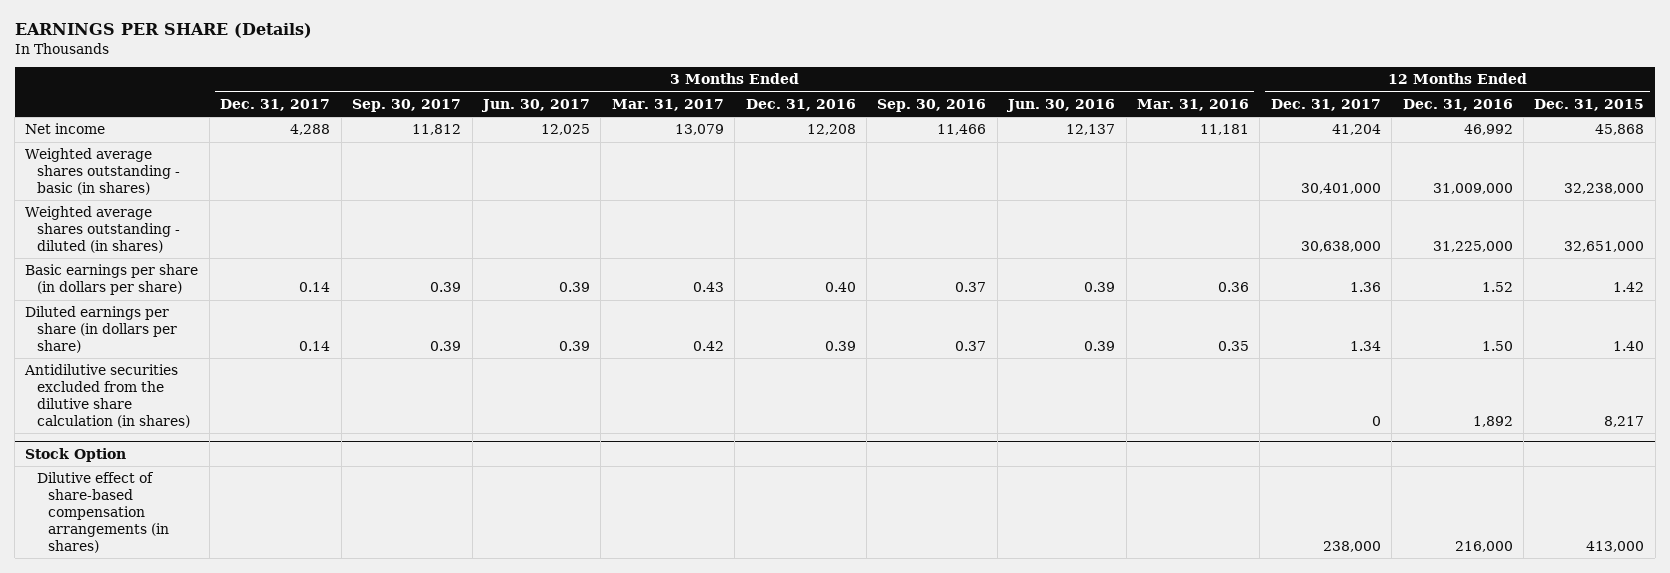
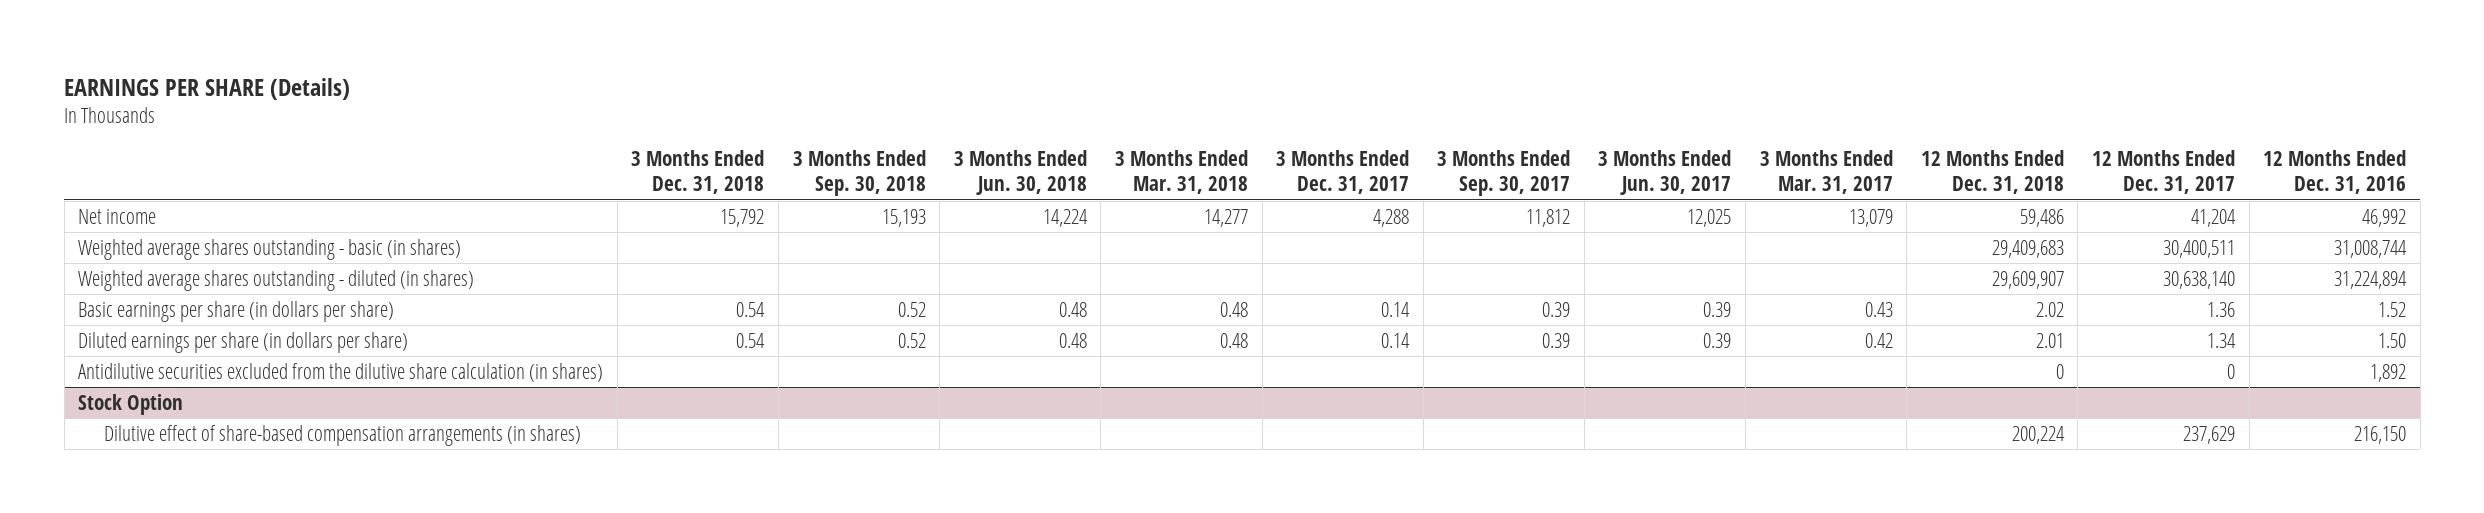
- | 3 Months Ended Dec. 31, 2017 | 3 Months Ended Sep. 30, 2017 | 3 Months Ended Jun. 30, 2017 | 3 Months Ended Mar. 31, 2017 | 3 Months Ended Dec. 31, 2016 | 3 Months Ended Sep. 30, 2016 | 3 Months Ended Jun. 30, 2016 | 3 Months Ended Mar. 31, 2016 | 12 Months Ended Dec. 31, 2017 | 12 Months Ended Dec. 31, 2016 | 12 Months Ended Dec. 31, 2015
+ | 3 Months Ended Dec. 31, 2018 | 3 Months Ended Sep. 30, 2018 | 3 Months Ended Jun. 30, 2018 | 3 Months Ended Mar. 31, 2018 | 3 Months Ended Dec. 31, 2017 | 3 Months Ended Sep. 30, 2017 | 3 Months Ended Jun. 30, 2017 | 3 Months Ended Mar. 31, 2017 | 12 Months Ended Dec. 31, 2018 | 12 Months Ended Dec. 31, 2017 | 12 Months Ended Dec. 31, 2016
- Weighted average shares outstanding - basic (in shares) | | | | | | | | | 30,401,000 | 31,009,000 | 32,238,000
- Weighted average shares outstanding - diluted (in shares) | | | | | | | | | 30,638,000 | 31,225,000 | 32,651,000
+ Weighted average shares outstanding - basic (in shares) | | | | | | | | | 29,409,683 | 30,400,511 | 31,008,744
+ Weighted average shares outstanding - diluted (in shares) | | | | | | | | | 29,609,907 | 30,638,140 | 31,224,894
@ Stock Option
- Dilutive effect of share-based compensation arrangements (in shares) | | | | | | | | | 238,000 | 216,000 | 413,000
+ Dilutive effect of share-based compensation arrangements (in shares) | | | | | | | | | 200,224 | 237,629 | 216,150

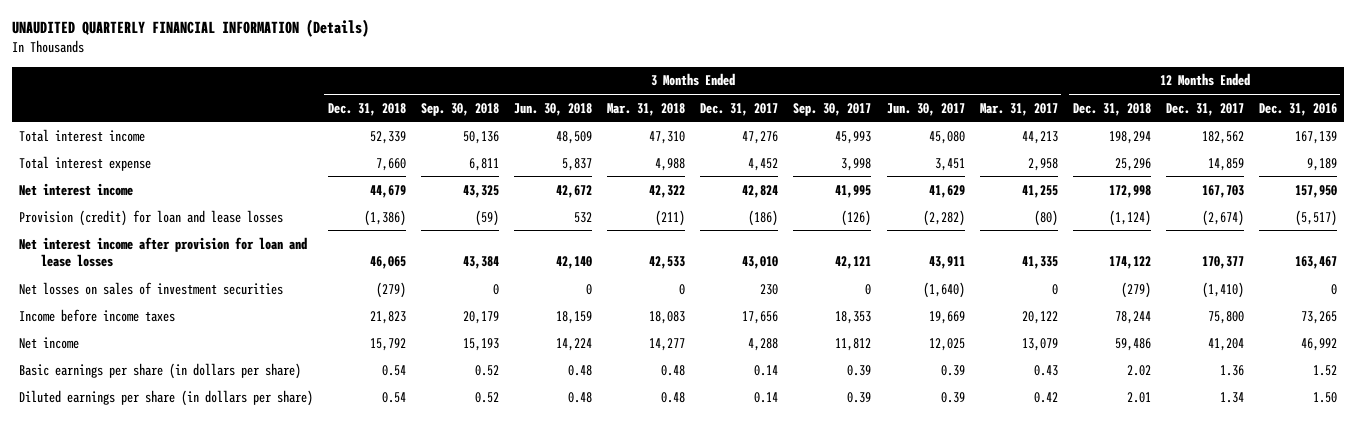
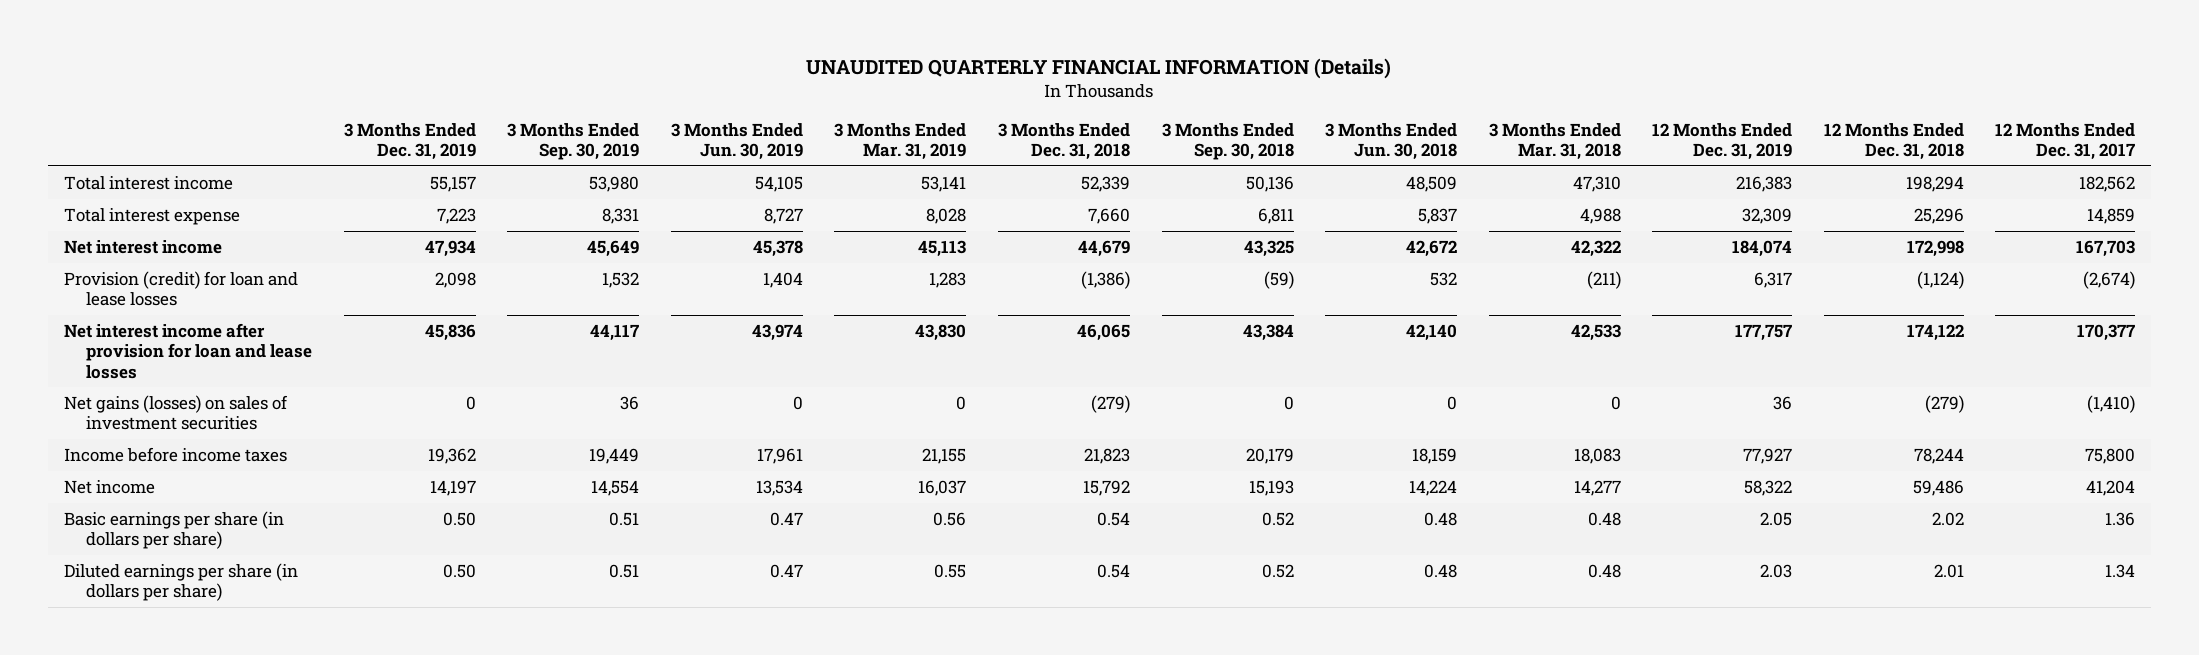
- | 3 Months Ended Dec. 31, 2018 | 3 Months Ended Sep. 30, 2018 | 3 Months Ended Jun. 30, 2018 | 3 Months Ended Mar. 31, 2018 | 3 Months Ended Dec. 31, 2017 | 3 Months Ended Sep. 30, 2017 | 3 Months Ended Jun. 30, 2017 | 3 Months Ended Mar. 31, 2017 | 12 Months Ended Dec. 31, 2018 | 12 Months Ended Dec. 31, 2017 | 12 Months Ended Dec. 31, 2016
+ | 3 Months Ended Dec. 31, 2019 | 3 Months Ended Sep. 30, 2019 | 3 Months Ended Jun. 30, 2019 | 3 Months Ended Mar. 31, 2019 | 3 Months Ended Dec. 31, 2018 | 3 Months Ended Sep. 30, 2018 | 3 Months Ended Jun. 30, 2018 | 3 Months Ended Mar. 31, 2018 | 12 Months Ended Dec. 31, 2019 | 12 Months Ended Dec. 31, 2018 | 12 Months Ended Dec. 31, 2017
- Net losses on sales of investment securities | (279) | 0 | 0 | 0 | 230 | 0 | (1,640) | 0 | (279) | (1,410) | 0
+ Net gains (losses) on sales of investment securities | 0 | 36 | 0 | 0 | (279) | 0 | 0 | 0 | 36 | (279) | (1,410)

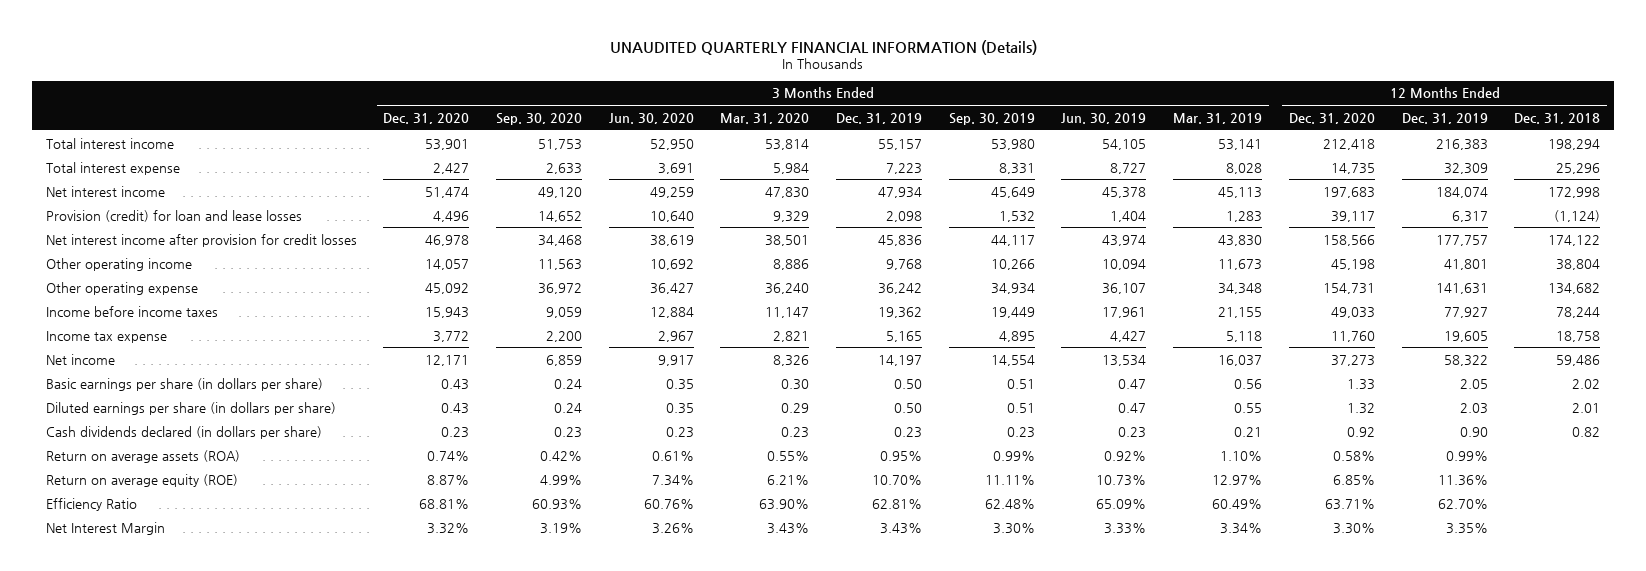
- | 3 Months Ended Dec. 31, 2019 | 3 Months Ended Sep. 30, 2019 | 3 Months Ended Jun. 30, 2019 | 3 Months Ended Mar. 31, 2019 | 3 Months Ended Dec. 31, 2018 | 3 Months Ended Sep. 30, 2018 | 3 Months Ended Jun. 30, 2018 | 3 Months Ended Mar. 31, 2018 | 12 Months Ended Dec. 31, 2019 | 12 Months Ended Dec. 31, 2018 | 12 Months Ended Dec. 31, 2017
+ | 3 Months Ended Dec. 31, 2020 | 3 Months Ended Sep. 30, 2020 | 3 Months Ended Jun. 30, 2020 | 3 Months Ended Mar. 31, 2020 | 3 Months Ended Dec. 31, 2019 | 3 Months Ended Sep. 30, 2019 | 3 Months Ended Jun. 30, 2019 | 3 Months Ended Mar. 31, 2019 | 12 Months Ended Dec. 31, 2020 | 12 Months Ended Dec. 31, 2019 | 12 Months Ended Dec. 31, 2018
- Net interest income after provision for loan and lease losses | 45,836 | 44,117 | 43,974 | 43,830 | 46,065 | 43,384 | 42,140 | 42,533 | 177,757 | 174,122 | 170,377
- Net gains (losses) on sales of investment securities | 0 | 36 | 0 | 0 | (279) | 0 | 0 | 0 | 36 | (279) | (1,410)
+ Net interest income after provision for credit losses | 46,978 | 34,468 | 38,619 | 38,501 | 45,836 | 44,117 | 43,974 | 43,830 | 158,566 | 177,757 | 174,122
+ Other operating income | 14,057 | 11,563 | 10,692 | 8,886 | 9,768 | 10,266 | 10,094 | 11,673 | 45,198 | 41,801 | 38,804
+ Other operating expense | 45,092 | 36,972 | 36,427 | 36,240 | 36,242 | 34,934 | 36,107 | 34,348 | 154,731 | 141,631 | 134,682
+ Income tax expense | 3,772 | 2,200 | 2,967 | 2,821 | 5,165 | 4,895 | 4,427 | 5,118 | 11,760 | 19,605 | 18,758
+ Cash dividends declared (in dollars per share) | 0.23 | 0.23 | 0.23 | 0.23 | 0.23 | 0.23 | 0.23 | 0.21 | 0.92 | 0.90 | 0.82
+ Return on average assets (ROA) | 0.74% | 0.42% | 0.61% | 0.55% | 0.95% | 0.99% | 0.92% | 1.10% | 0.58% | 0.99% |
+ Return on average equity (ROE) | 8.87% | 4.99% | 7.34% | 6.21% | 10.70% | 11.11% | 10.73% | 12.97% | 6.85% | 11.36% |
+ Efficiency Ratio | 68.81% | 60.93% | 60.76% | 63.90% | 62.81% | 62.48% | 65.09% | 60.49% | 63.71% | 62.70% |
+ Net Interest Margin | 3.32% | 3.19% | 3.26% | 3.43% | 3.43% | 3.30% | 3.33% | 3.34% | 3.30% | 3.35% |

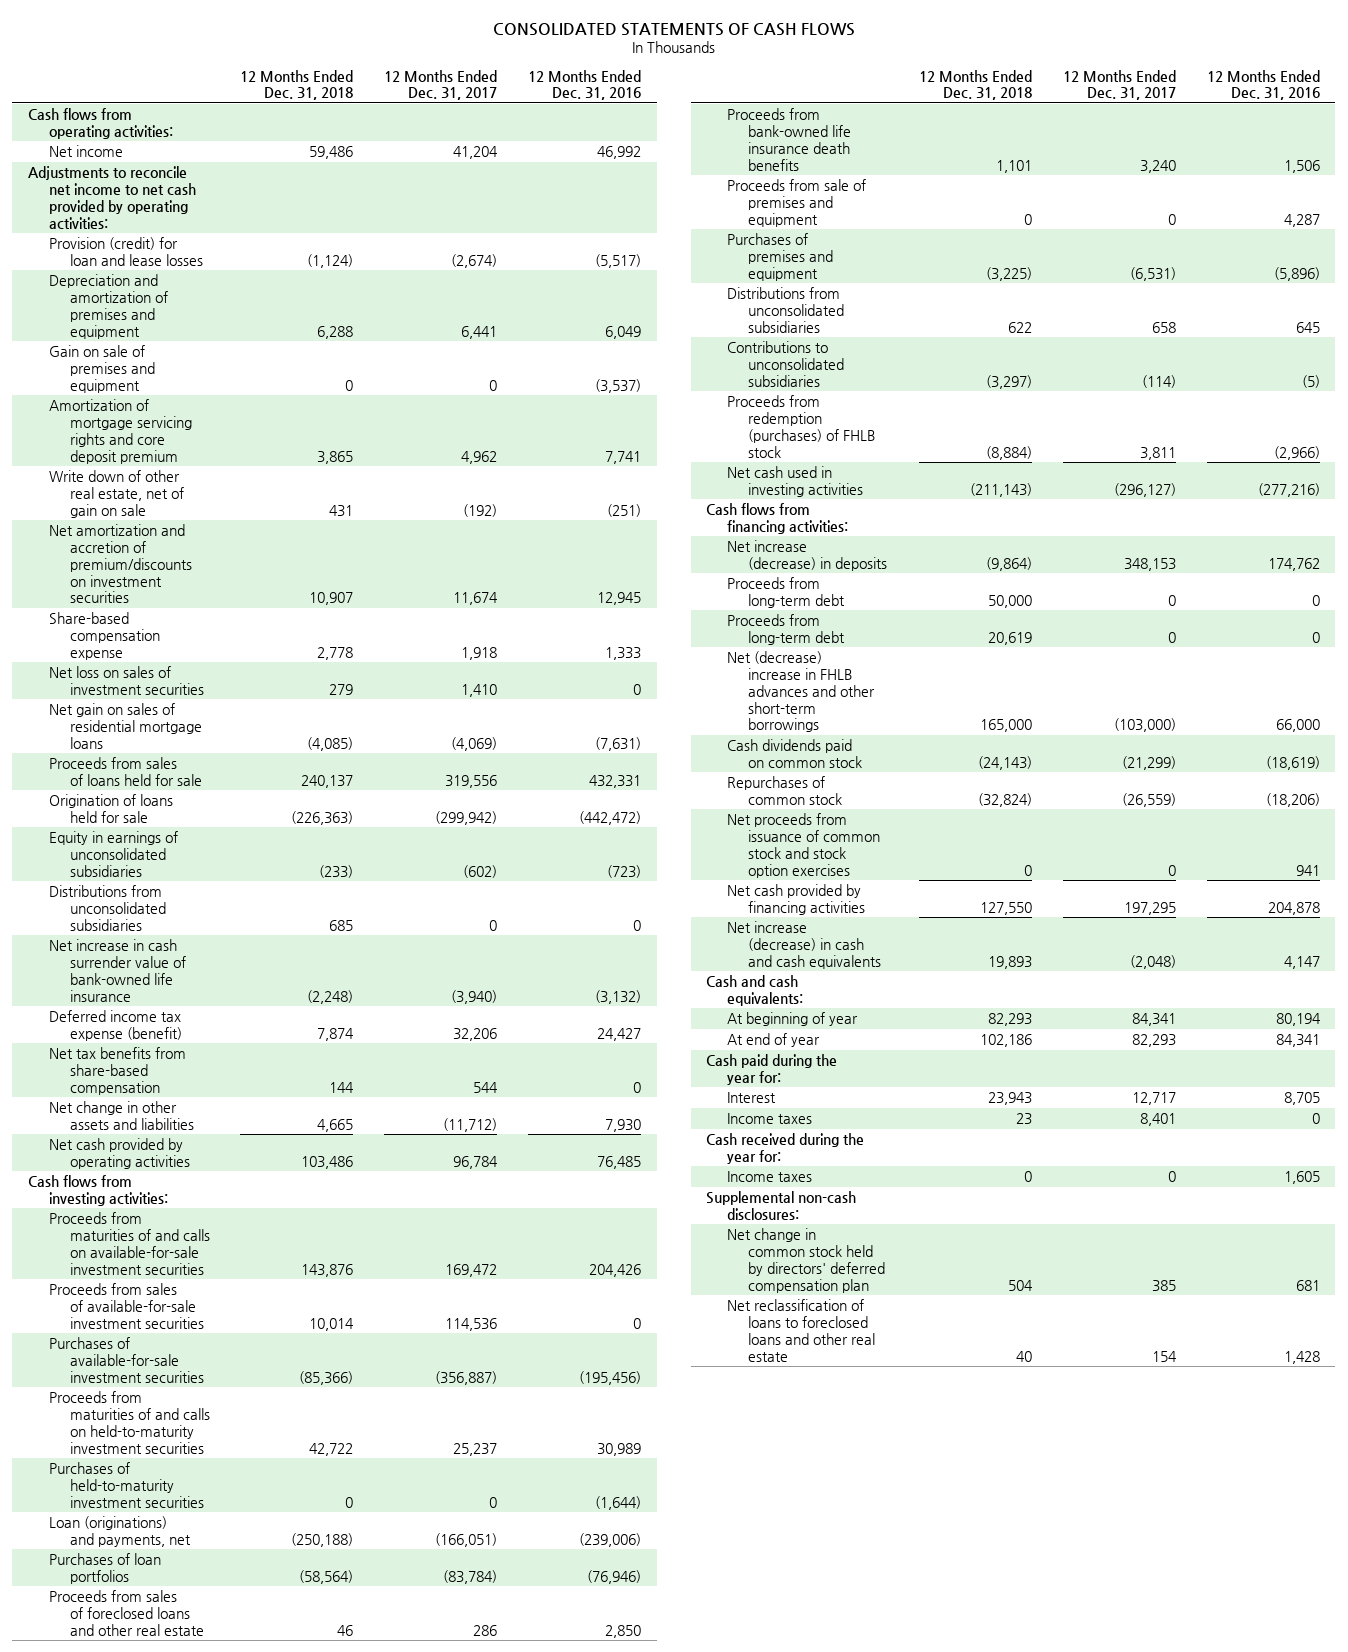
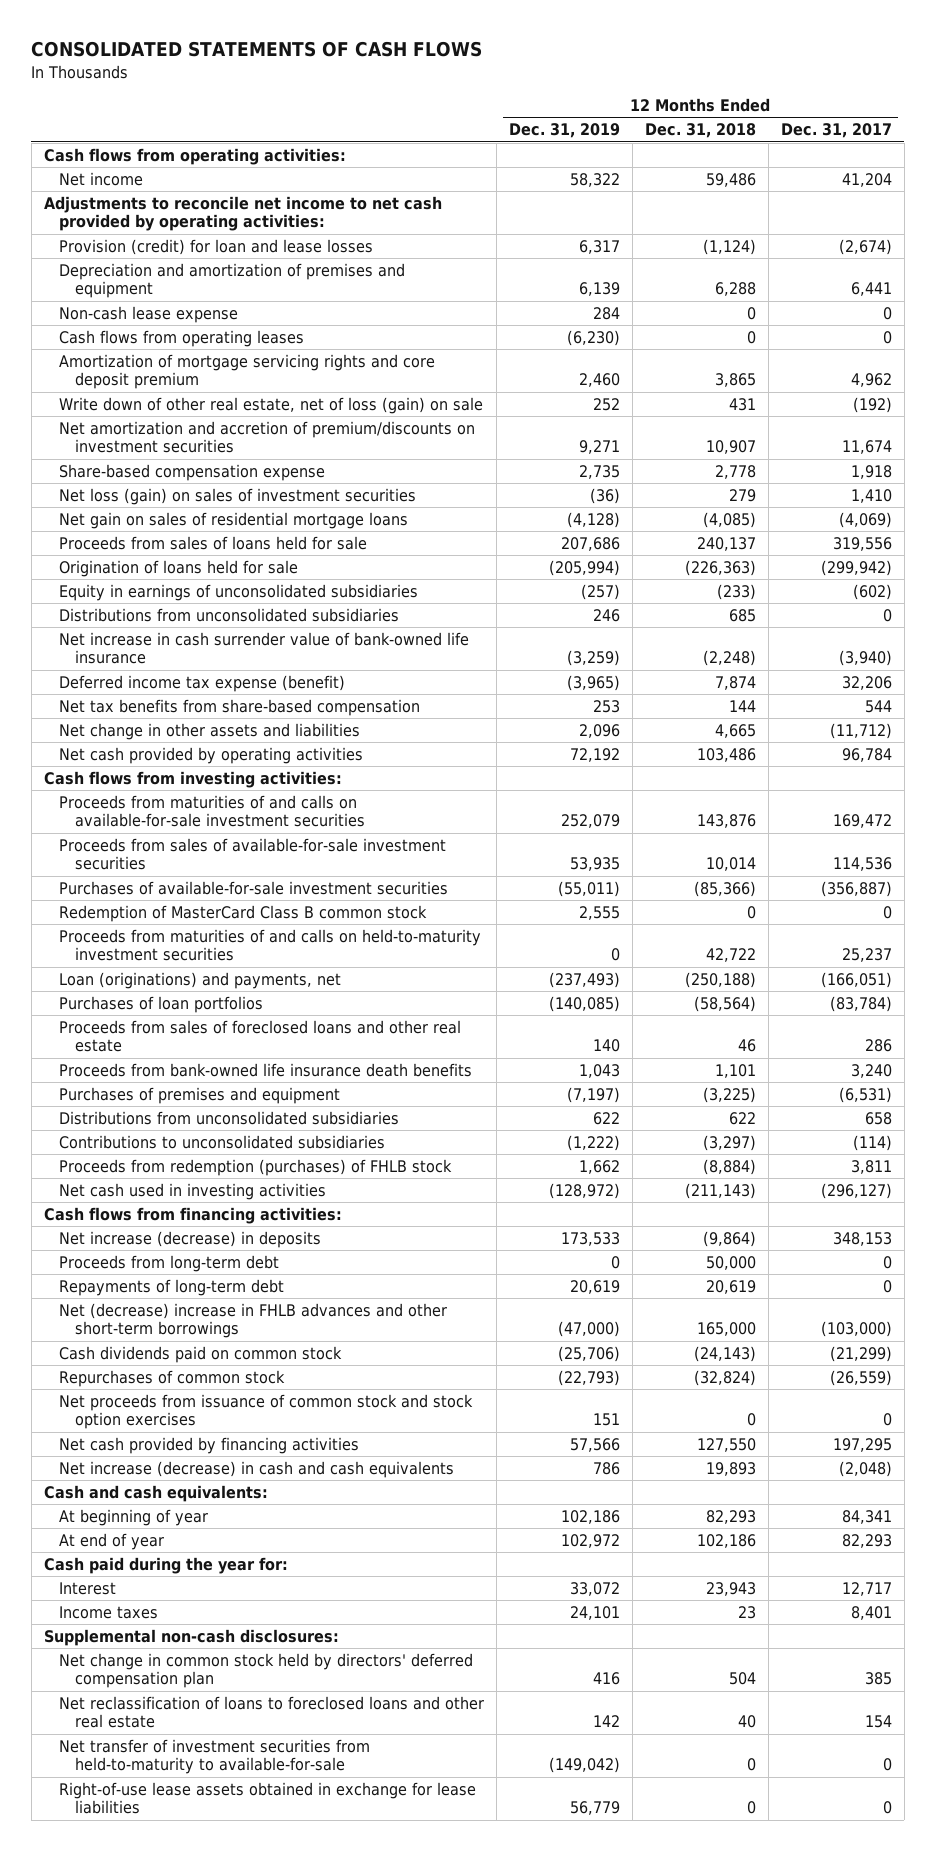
- | 12 Months Ended Dec. 31, 2018 | 12 Months Ended Dec. 31, 2017 | 12 Months Ended Dec. 31, 2016
+ | 12 Months Ended Dec. 31, 2019 | 12 Months Ended Dec. 31, 2018 | 12 Months Ended Dec. 31, 2017
- Gain on sale of premises and equipment | 0 | 0 | (3,537)
+ Non-cash lease expense | 284 | 0 | 0
+ Cash flows from operating leases | (6,230) | 0 | 0
- Write down of other real estate, net of gain on sale | 431 | (192) | (251)
+ Write down of other real estate, net of loss (gain) on sale | 252 | 431 | (192)
- Net loss on sales of investment securities | 279 | 1,410 | 0
+ Net loss (gain) on sales of investment securities | (36) | 279 | 1,410
+ Redemption of MasterCard Class B common stock | 2,555 | 0 | 0
- Purchases of held-to-maturity investment securities | 0 | 0 | (1,644)
- Proceeds from sale of premises and equipment | 0 | 0 | 4,287
- Proceeds from long-term debt | 20,619 | 0 | 0
+ Repayments of long-term debt | 20,619 | 20,619 | 0
- Cash received during the year for:
- Income taxes | 0 | 0 | 1,605
+ Net transfer of investment securities from held-to-maturity to available-for-sale | (149,042) | 0 | 0
+ Right-of-use lease assets obtained in exchange for lease liabilities | 56,779 | 0 | 0

